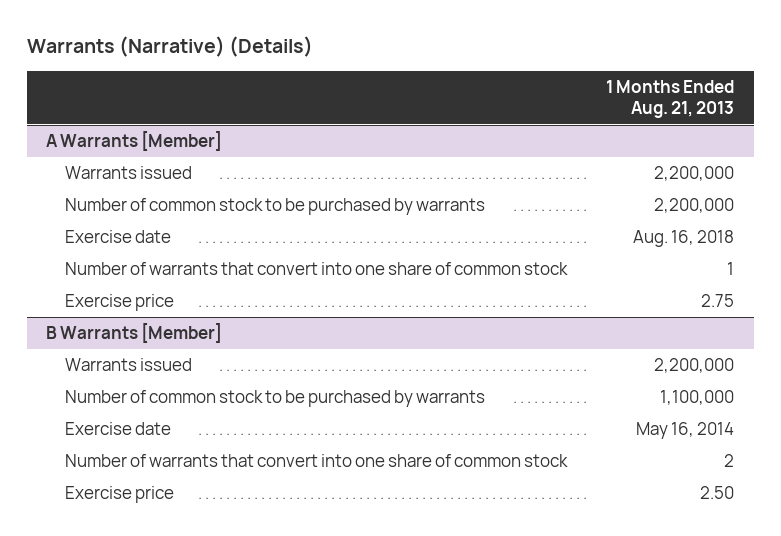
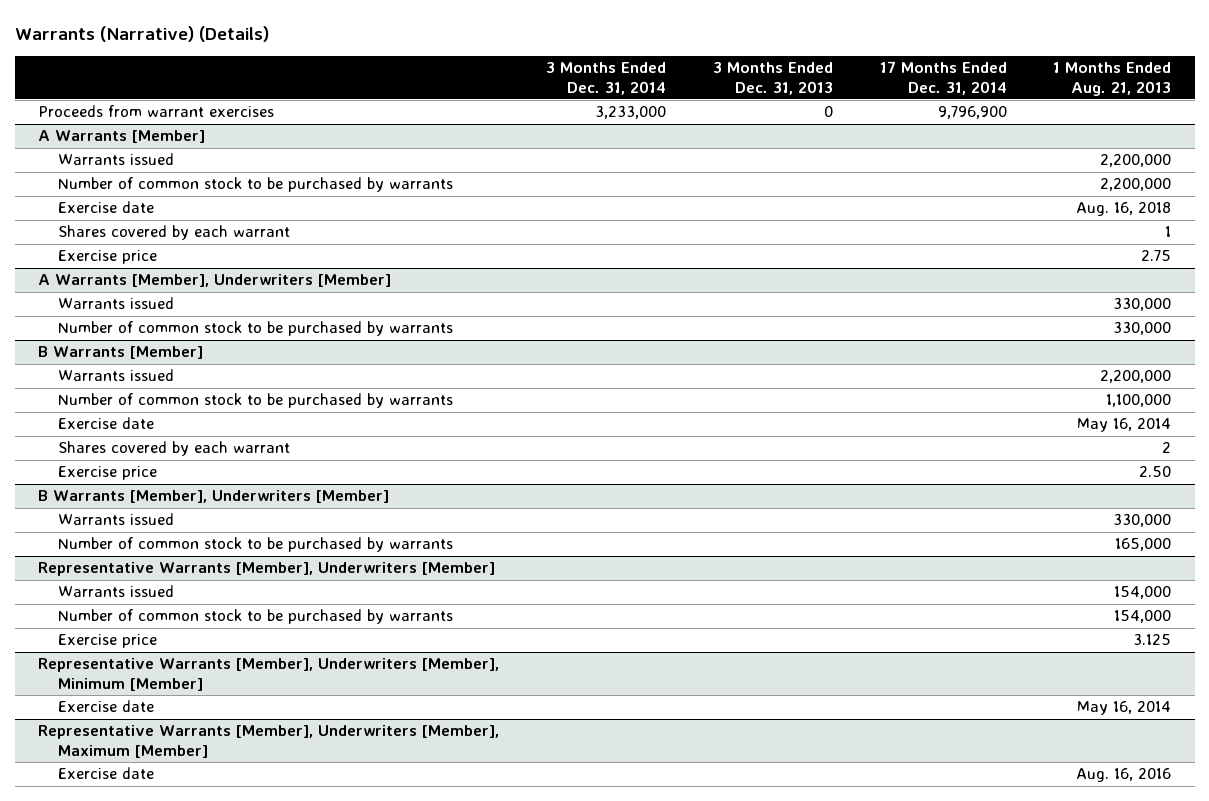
- | 1 Months Ended Aug. 21, 2013
+ | 3 Months Ended Dec. 31, 2014 | 3 Months Ended Dec. 31, 2013 | 17 Months Ended Dec. 31, 2014 | 1 Months Ended Aug. 21, 2013
+ Proceeds from warrant exercises | 3,233,000 | 0 | 9,796,900 |
@ A Warrants [Member]
- Number of warrants that convert into one share of common stock | 1
+ Shares covered by each warrant | | | | 1
+ A Warrants [Member], Underwriters [Member]
+ Warrants issued | | | | 330,000
+ Number of common stock to be purchased by warrants | | | | 330,000
@ B Warrants [Member]
- Number of warrants that convert into one share of common stock | 2
+ Shares covered by each warrant | | | | 2
+ B Warrants [Member], Underwriters [Member]
+ Warrants issued | | | | 330,000
+ Number of common stock to be purchased by warrants | | | | 165,000
+ Representative Warrants [Member], Underwriters [Member]
+ Warrants issued | | | | 154,000
+ Number of common stock to be purchased by warrants | | | | 154,000
+ Exercise price | | | | 3.125
+ Representative Warrants [Member], Underwriters [Member], Minimum [Member]
+ Exercise date | | | | May 16, 2014
+ Representative Warrants [Member], Underwriters [Member], Maximum [Member]
+ Exercise date | | | | Aug. 16, 2016

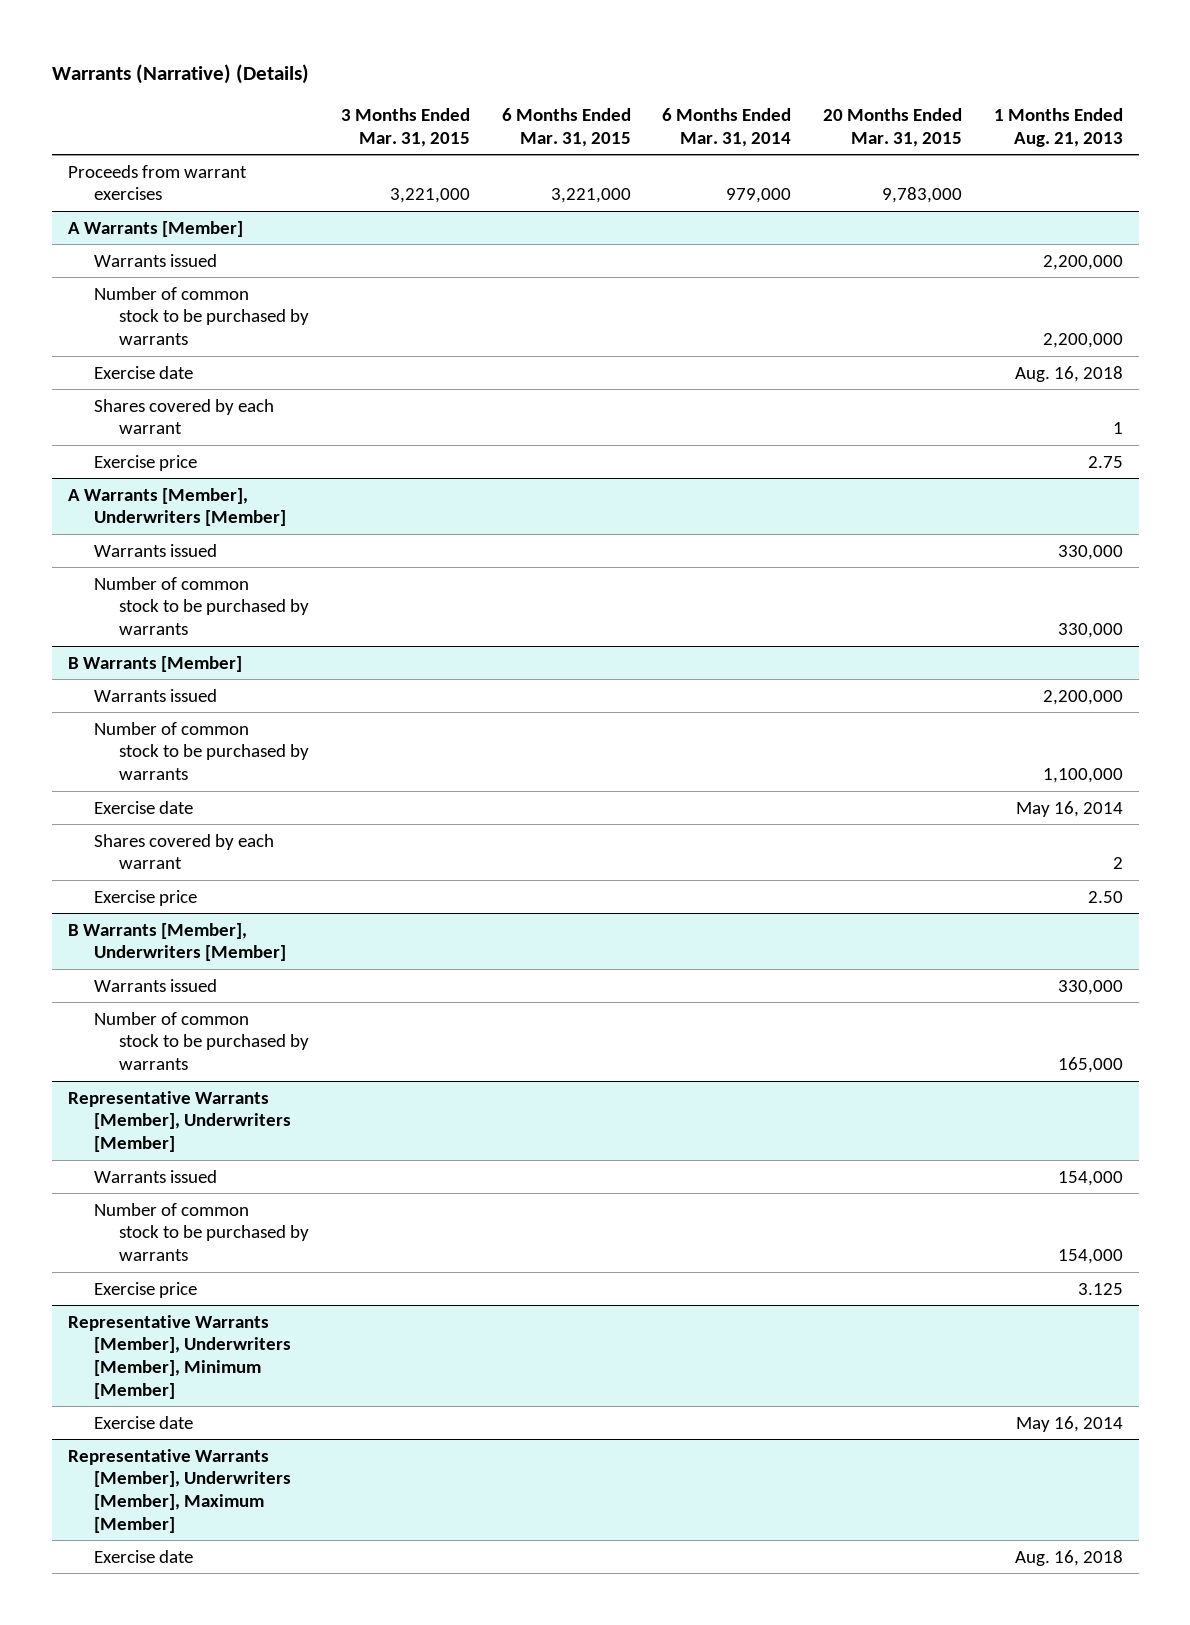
- | 3 Months Ended Dec. 31, 2014 | 3 Months Ended Dec. 31, 2013 | 17 Months Ended Dec. 31, 2014 | 1 Months Ended Aug. 21, 2013
+ | 3 Months Ended Mar. 31, 2015 | 6 Months Ended Mar. 31, 2015 | 6 Months Ended Mar. 31, 2014 | 20 Months Ended Mar. 31, 2015 | 1 Months Ended Aug. 21, 2013
@ Representative Warrants [Member], Underwriters [Member], Maximum [Member]
- Exercise date | | | | Aug. 16, 2016
+ Exercise date | | | | | Aug. 16, 2018

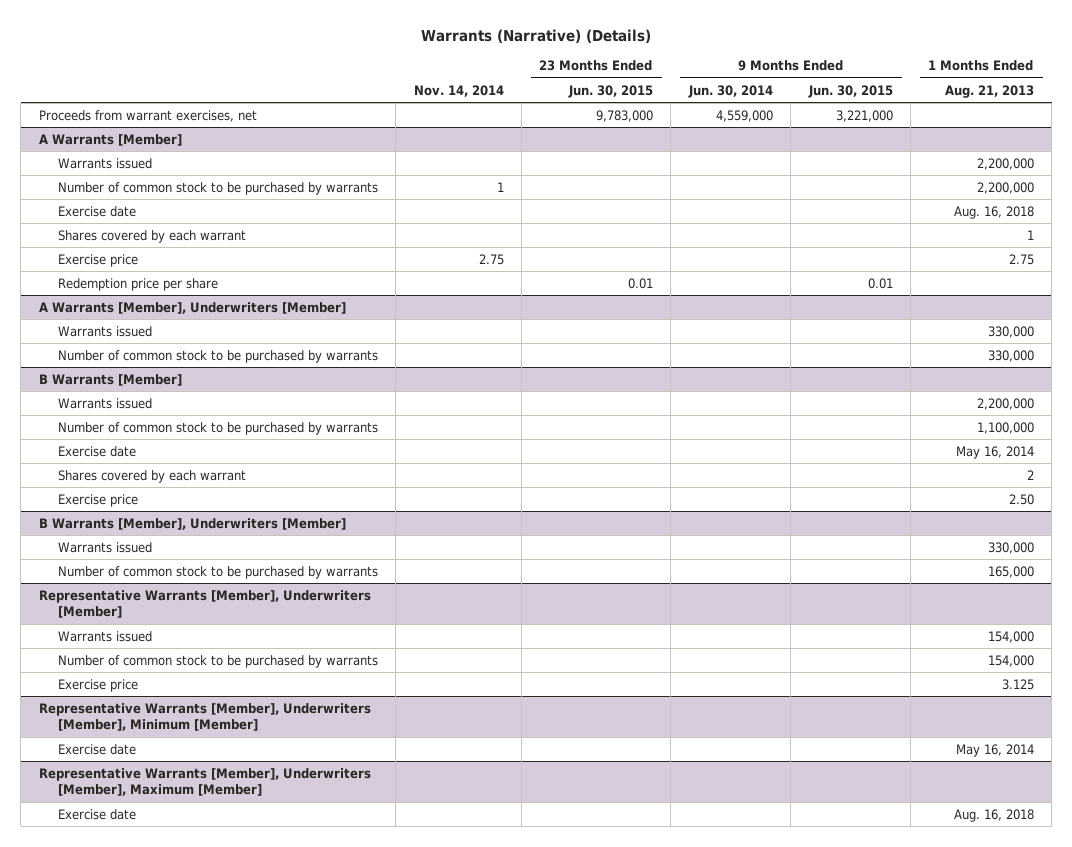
- | 3 Months Ended Mar. 31, 2015 | 6 Months Ended Mar. 31, 2015 | 6 Months Ended Mar. 31, 2014 | 20 Months Ended Mar. 31, 2015 | 1 Months Ended Aug. 21, 2013
+ | Nov. 14, 2014 | 23 Months Ended Jun. 30, 2015 | 9 Months Ended Jun. 30, 2014 | 9 Months Ended Jun. 30, 2015 | 1 Months Ended Aug. 21, 2013
- Proceeds from warrant exercises | 3,221,000 | 3,221,000 | 979,000 | 9,783,000 |
+ Proceeds from warrant exercises, net | | 9,783,000 | 4,559,000 | 3,221,000 |
@ A Warrants [Member]
+ Redemption price per share | | 0.01 | | 0.01 |

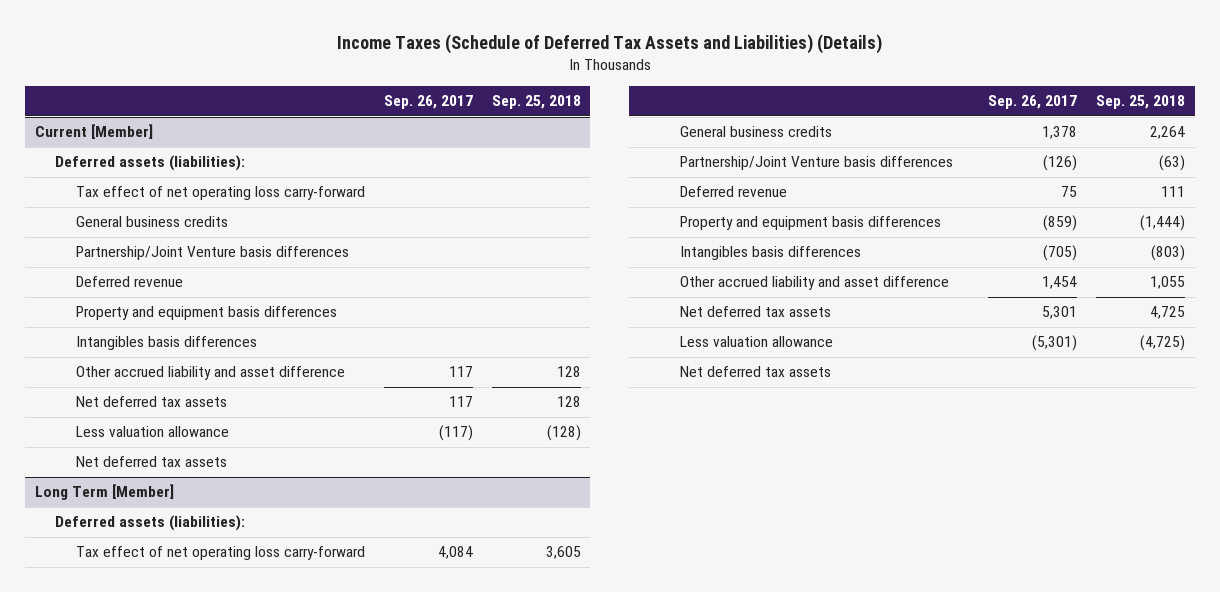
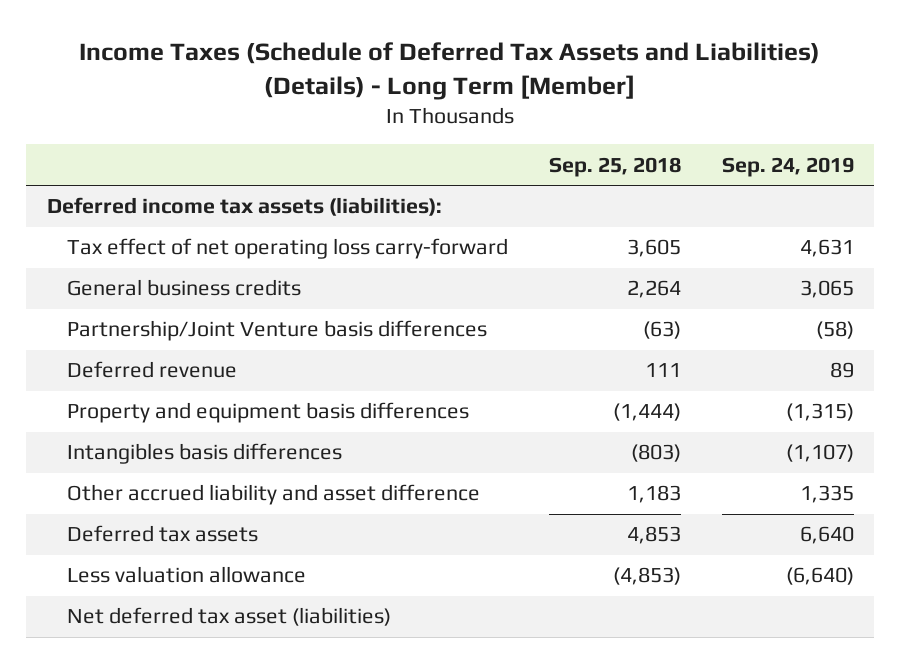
- Income Taxes (Schedule of Deferred Tax Assets and Liabilities) (Details)
+ Income Taxes (Schedule of Deferred Tax Assets and Liabilities) (Details) - Long Term [Member]
- | Sep. 26, 2017 | Sep. 25, 2018
+ | Sep. 25, 2018 | Sep. 24, 2019
- Current [Member]
- Deferred assets (liabilities):
- Tax effect of net operating loss carry-forward
- General business credits
- Partnership/Joint Venture basis differences
- Deferred revenue
- Property and equipment basis differences
- Intangibles basis differences
- Other accrued liability and asset difference | 117 | 128
- Net deferred tax assets | 117 | 128
- Less valuation allowance | (117) | (128)
- Net deferred tax assets
- Long Term [Member]
- Deferred assets (liabilities):
+ Deferred income tax assets (liabilities):
- Other accrued liability and asset difference | 1,454 | 1,055
- Net deferred tax assets | 5,301 | 4,725
- Less valuation allowance | (5,301) | (4,725)
- Net deferred tax assets
+ Other accrued liability and asset difference | 1,183 | 1,335
+ Deferred tax assets | 4,853 | 6,640
+ Less valuation allowance | (4,853) | (6,640)
+ Net deferred tax asset (liabilities)

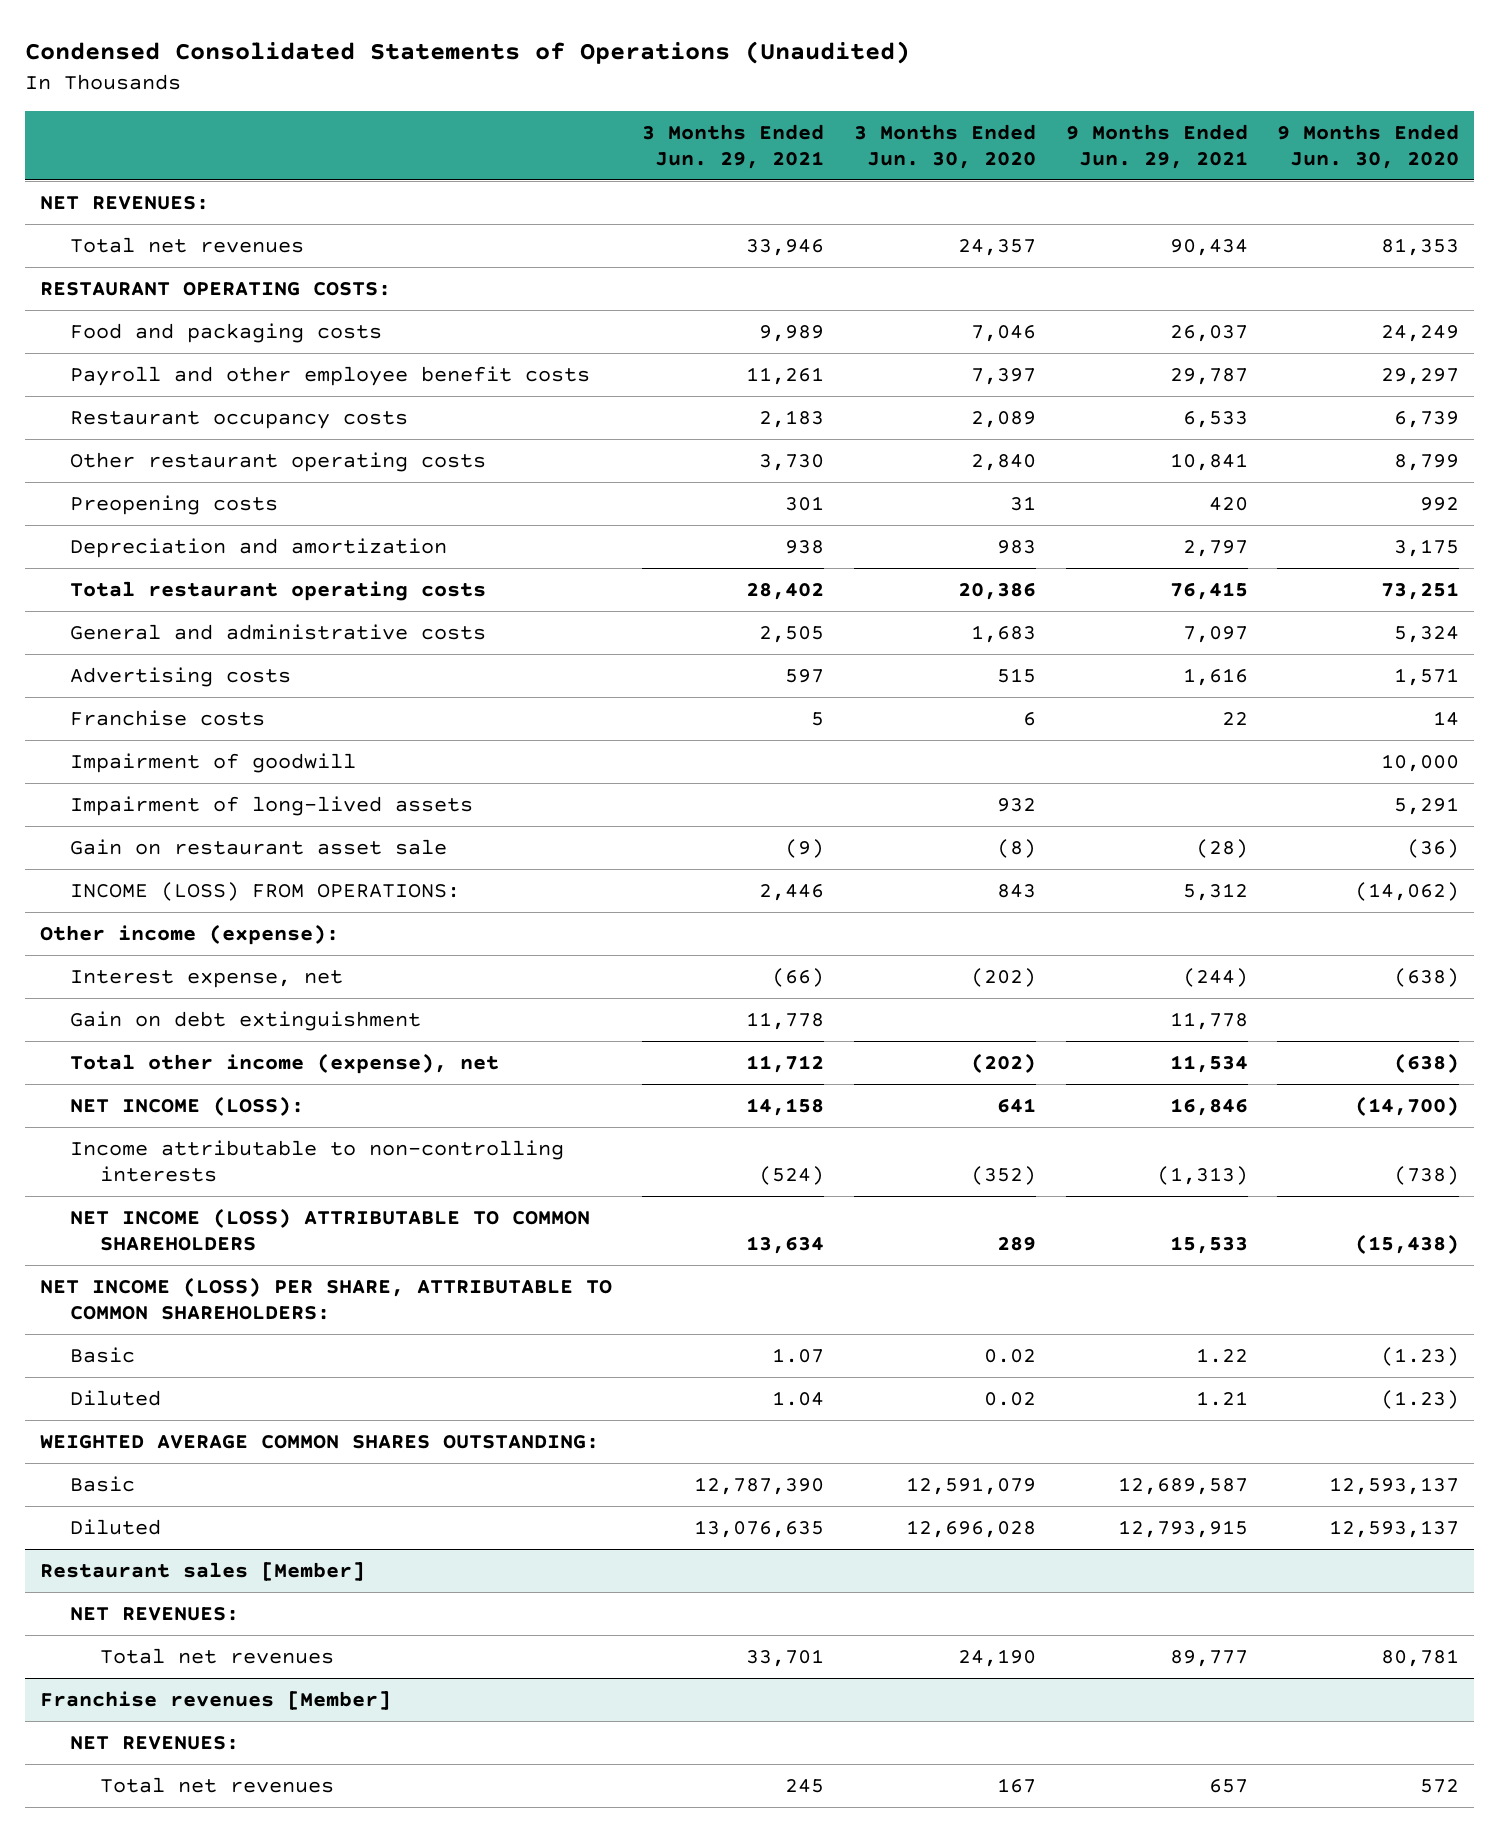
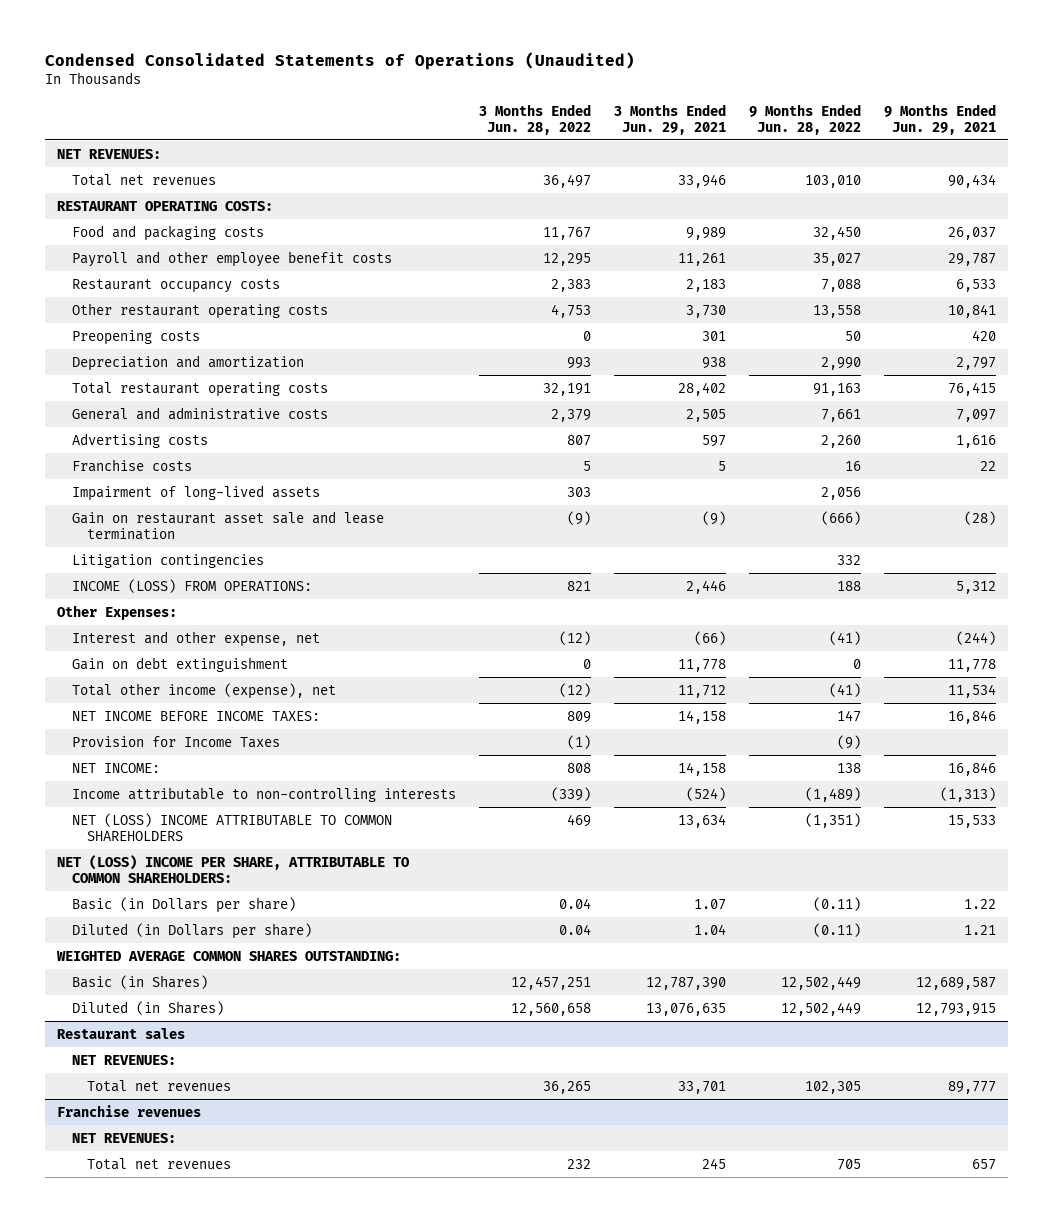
- | 3 Months Ended Jun. 29, 2021 | 3 Months Ended Jun. 30, 2020 | 9 Months Ended Jun. 29, 2021 | 9 Months Ended Jun. 30, 2020
+ | 3 Months Ended Jun. 28, 2022 | 3 Months Ended Jun. 29, 2021 | 9 Months Ended Jun. 28, 2022 | 9 Months Ended Jun. 29, 2021
- Impairment of goodwill | | | | 10,000
- Gain on restaurant asset sale | (9) | (8) | (28) | (36)
+ Gain on restaurant asset sale and lease termination | (9) | (9) | (666) | (28)
+ Litigation contingencies | | | 332 |
- Other income (expense):
- Interest expense, net | (66) | (202) | (244) | (638)
+ Other Expenses:
+ Interest and other expense, net | (12) | (66) | (41) | (244)
- NET INCOME (LOSS): | 14,158 | 641 | 16,846 | (14,700)
+ NET INCOME BEFORE INCOME TAXES: | 809 | 14,158 | 147 | 16,846
+ Provision for Income Taxes | (1) | | (9) |
+ NET INCOME: | 808 | 14,158 | 138 | 16,846
- NET INCOME (LOSS) ATTRIBUTABLE TO COMMON SHAREHOLDERS | 13,634 | 289 | 15,533 | (15,438)
- NET INCOME (LOSS) PER SHARE, ATTRIBUTABLE TO COMMON SHAREHOLDERS:
- Basic | 1.07 | 0.02 | 1.22 | (1.23)
- Diluted | 1.04 | 0.02 | 1.21 | (1.23)
+ NET (LOSS) INCOME ATTRIBUTABLE TO COMMON SHAREHOLDERS | 469 | 13,634 | (1,351) | 15,533
+ NET (LOSS) INCOME PER SHARE, ATTRIBUTABLE TO COMMON SHAREHOLDERS:
+ Basic (in Dollars per share) | 0.04 | 1.07 | (0.11) | 1.22
+ Diluted (in Dollars per share) | 0.04 | 1.04 | (0.11) | 1.21
- Basic | 12,787,390 | 12,591,079 | 12,689,587 | 12,593,137
- Diluted | 13,076,635 | 12,696,028 | 12,793,915 | 12,593,137
- Restaurant sales [Member]
+ Basic (in Shares) | 12,457,251 | 12,787,390 | 12,502,449 | 12,689,587
+ Diluted (in Shares) | 12,560,658 | 13,076,635 | 12,502,449 | 12,793,915
+ Restaurant sales
- Franchise revenues [Member]
+ Franchise revenues

